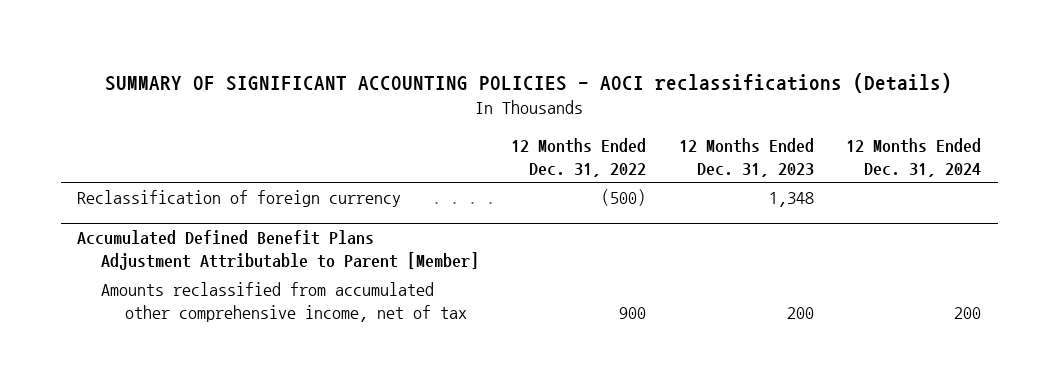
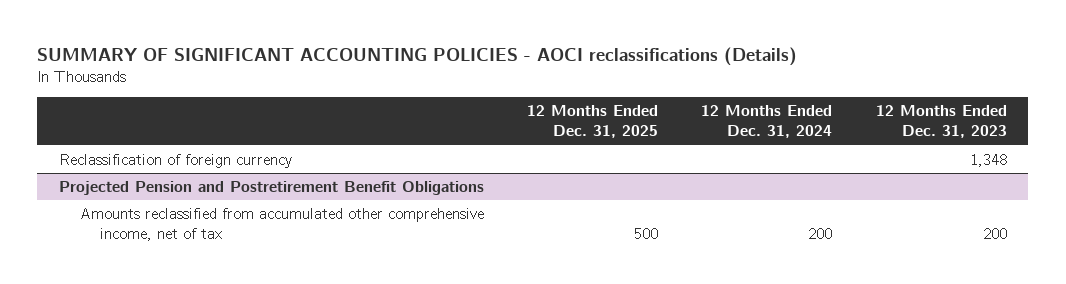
- | 12 Months Ended Dec. 31, 2022 | 12 Months Ended Dec. 31, 2023 | 12 Months Ended Dec. 31, 2024
+ | 12 Months Ended Dec. 31, 2025 | 12 Months Ended Dec. 31, 2024 | 12 Months Ended Dec. 31, 2023
- Accumulated Defined Benefit Plans Adjustment Attributable to Parent [Member]
+ Projected Pension and Postretirement Benefit Obligations

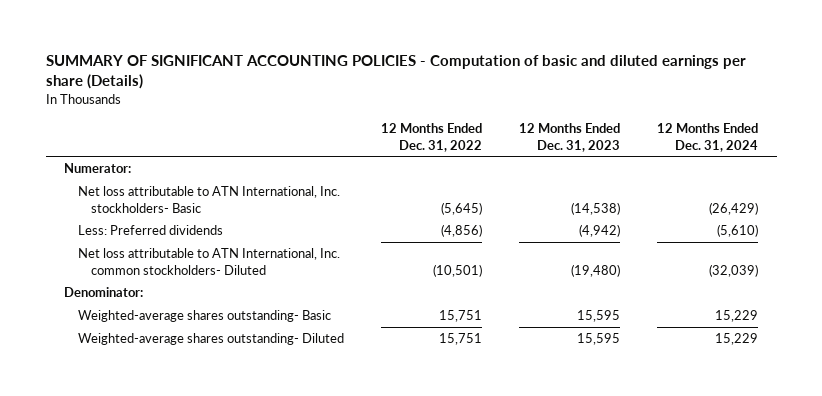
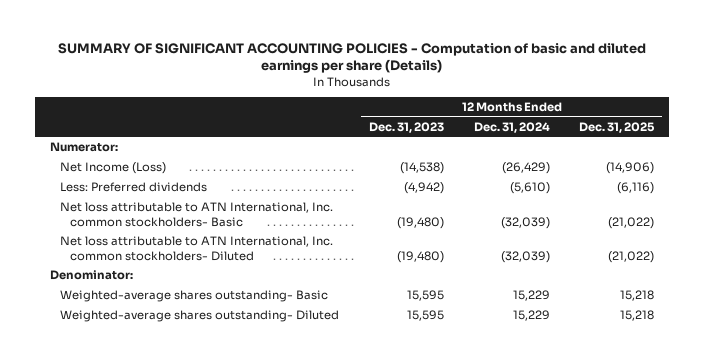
- | 12 Months Ended Dec. 31, 2022 | 12 Months Ended Dec. 31, 2023 | 12 Months Ended Dec. 31, 2024
+ | 12 Months Ended Dec. 31, 2023 | 12 Months Ended Dec. 31, 2024 | 12 Months Ended Dec. 31, 2025
- Net loss attributable to ATN International, Inc. stockholders- Basic | (5,645) | (14,538) | (26,429)
+ Net Income (Loss) | (14,538) | (26,429) | (14,906)
+ Net loss attributable to ATN International, Inc. common stockholders- Basic | (19,480) | (32,039) | (21,022)

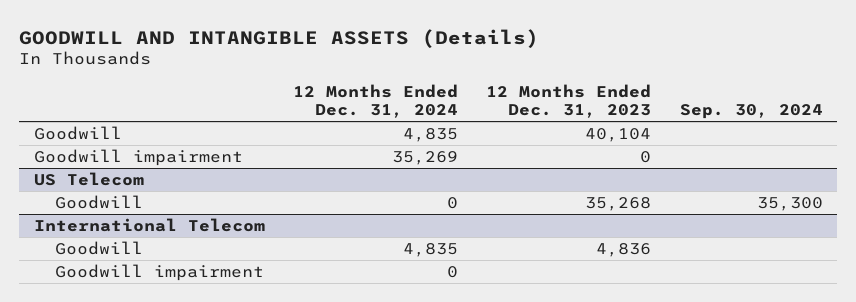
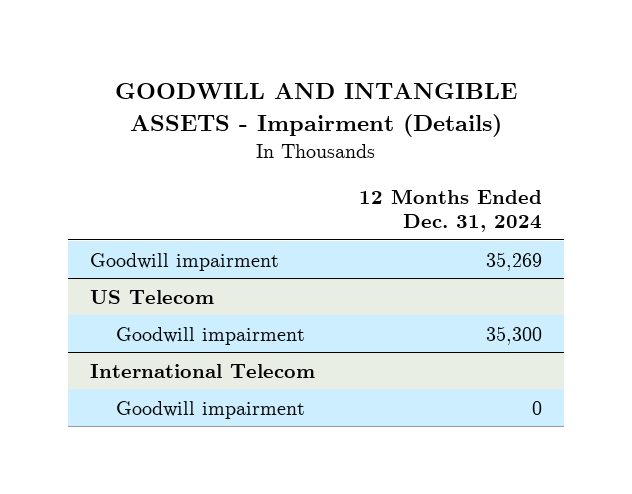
- GOODWILL AND INTANGIBLE ASSETS (Details)
+ GOODWILL AND INTANGIBLE ASSETS - Impairment (Details)
- | 12 Months Ended Dec. 31, 2024 | 12 Months Ended Dec. 31, 2023 | Sep. 30, 2024
+ | 12 Months Ended Dec. 31, 2024
- Goodwill | 4,835 | 40,104 |
@ US Telecom
- Goodwill | 0 | 35,268 | 35,300
+ Goodwill impairment | 35,300
@ International Telecom
- Goodwill | 4,835 | 4,836 |

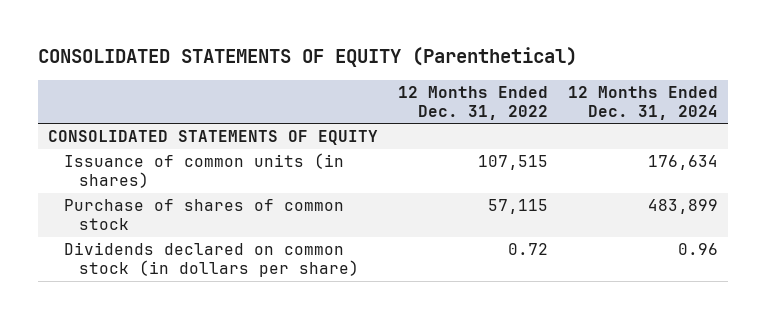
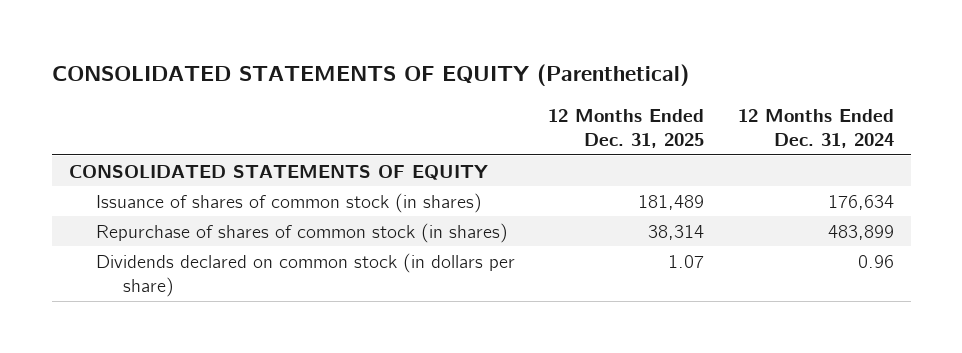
- | 12 Months Ended Dec. 31, 2022 | 12 Months Ended Dec. 31, 2024
+ | 12 Months Ended Dec. 31, 2025 | 12 Months Ended Dec. 31, 2024
- Issuance of common units (in shares) | 107,515 | 176,634
- Purchase of shares of common stock | 57,115 | 483,899
+ Issuance of shares of common stock (in shares) | 181,489 | 176,634
+ Repurchase of shares of common stock (in shares) | 38,314 | 483,899

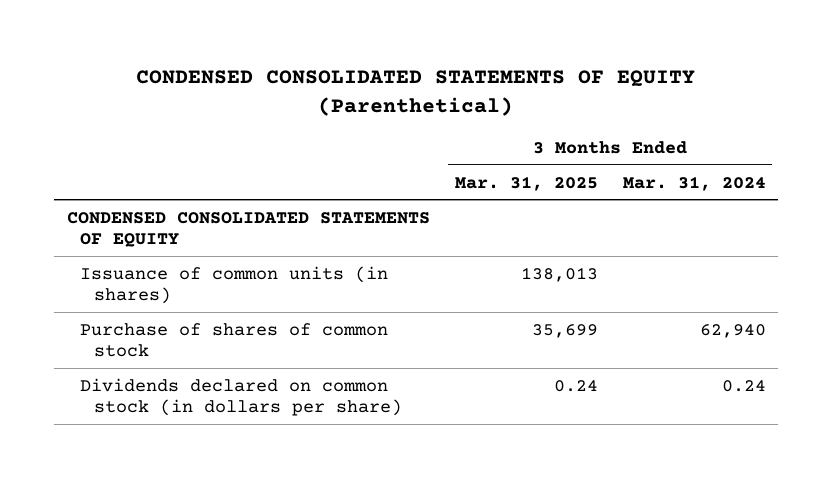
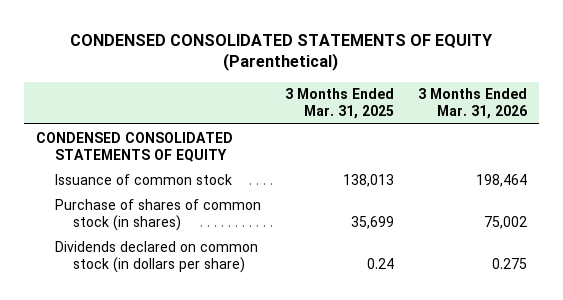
- | 3 Months Ended Mar. 31, 2025 | 3 Months Ended Mar. 31, 2024
+ | 3 Months Ended Mar. 31, 2025 | 3 Months Ended Mar. 31, 2026
- Issuance of common units (in shares) | 138,013 |
- Purchase of shares of common stock | 35,699 | 62,940
+ Issuance of common stock | 138,013 | 198,464
+ Purchase of shares of common stock (in shares) | 35,699 | 75,002

